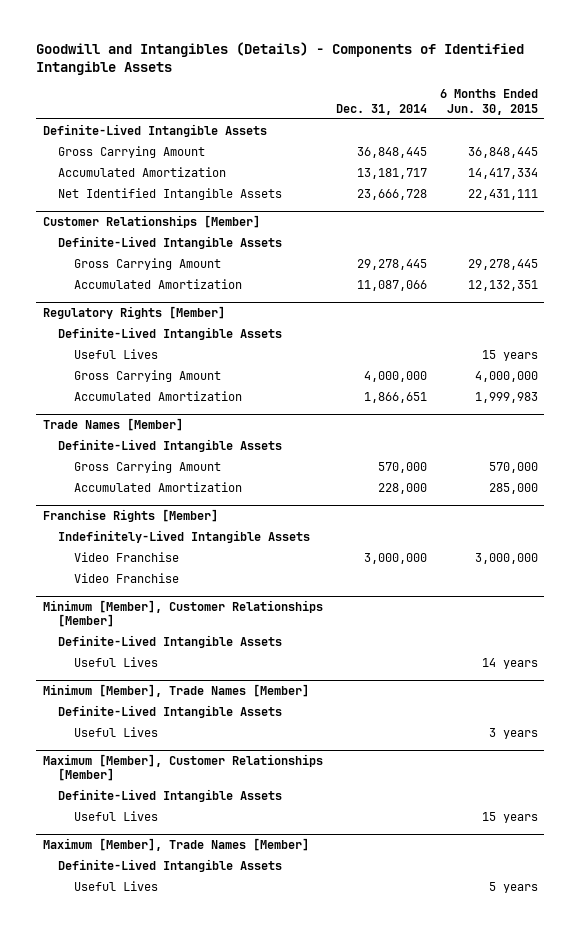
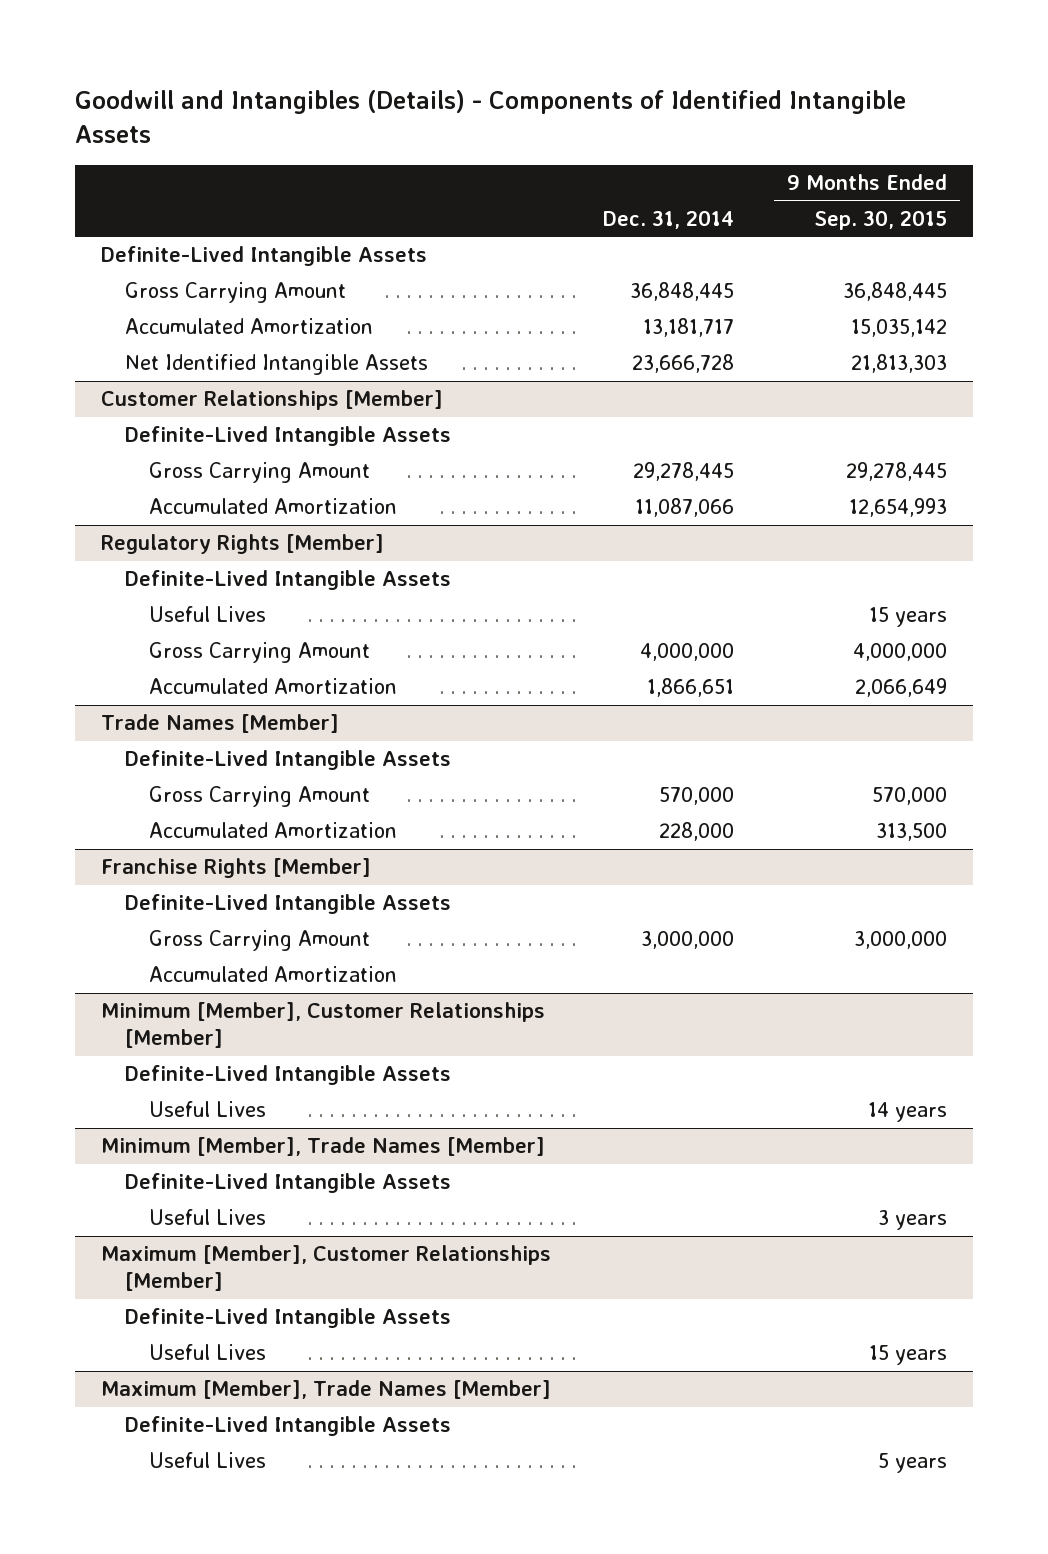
- | Dec. 31, 2014 | 6 Months Ended Jun. 30, 2015
+ | Dec. 31, 2014 | 9 Months Ended Sep. 30, 2015
@ Franchise Rights [Member]
- Indefinitely-Lived Intangible Assets
- Video Franchise | 3,000,000 | 3,000,000
- Video Franchise
+ Definite-Lived Intangible Assets
+ Gross Carrying Amount | 3,000,000 | 3,000,000
+ Accumulated Amortization

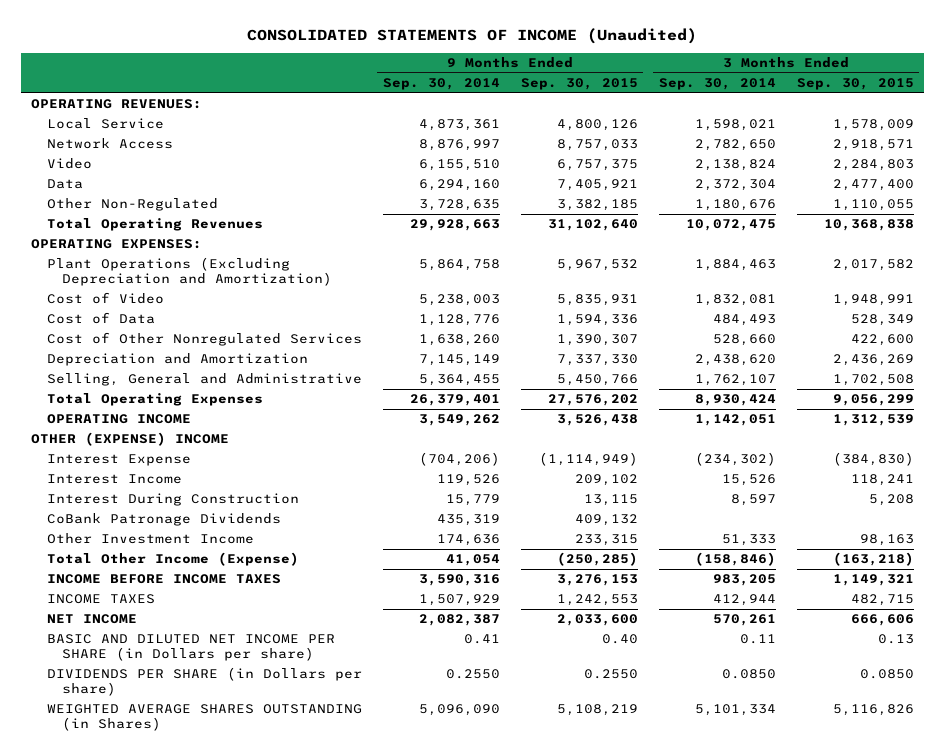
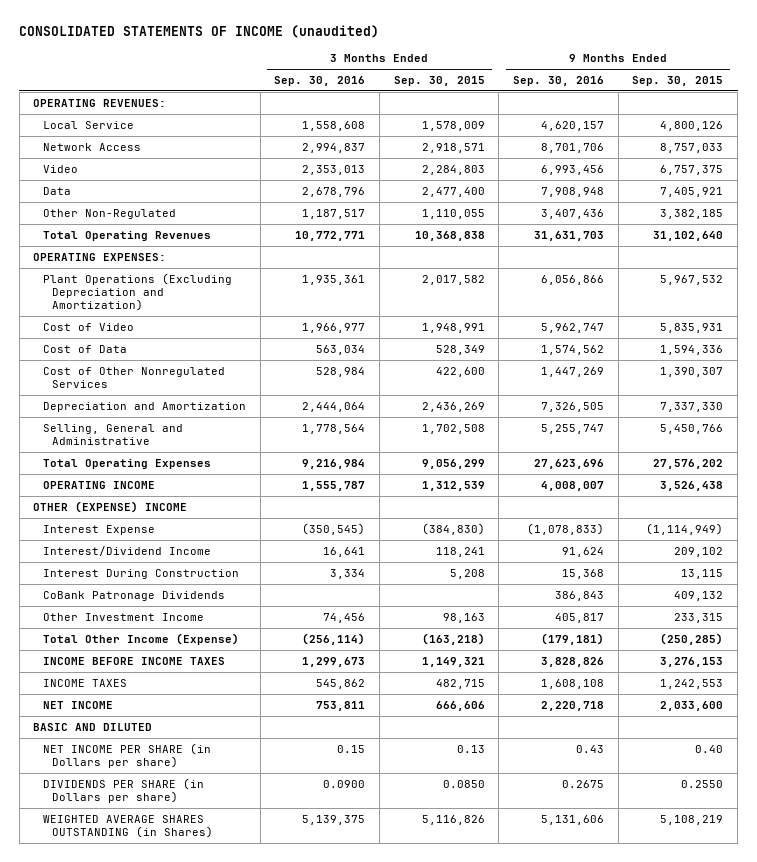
- CONSOLIDATED STATEMENTS OF INCOME (Unaudited)
+ CONSOLIDATED STATEMENTS OF INCOME (unaudited)
- | 9 Months Ended Sep. 30, 2014 | 9 Months Ended Sep. 30, 2015 | 3 Months Ended Sep. 30, 2014 | 3 Months Ended Sep. 30, 2015
+ | 3 Months Ended Sep. 30, 2016 | 3 Months Ended Sep. 30, 2015 | 9 Months Ended Sep. 30, 2016 | 9 Months Ended Sep. 30, 2015
- Interest Income | 119,526 | 209,102 | 15,526 | 118,241
+ Interest/Dividend Income | 16,641 | 118,241 | 91,624 | 209,102
- BASIC AND DILUTED NET INCOME PER SHARE (in Dollars per share) | 0.41 | 0.40 | 0.11 | 0.13
+ BASIC AND DILUTED
+ NET INCOME PER SHARE (in Dollars per share) | 0.15 | 0.13 | 0.43 | 0.40

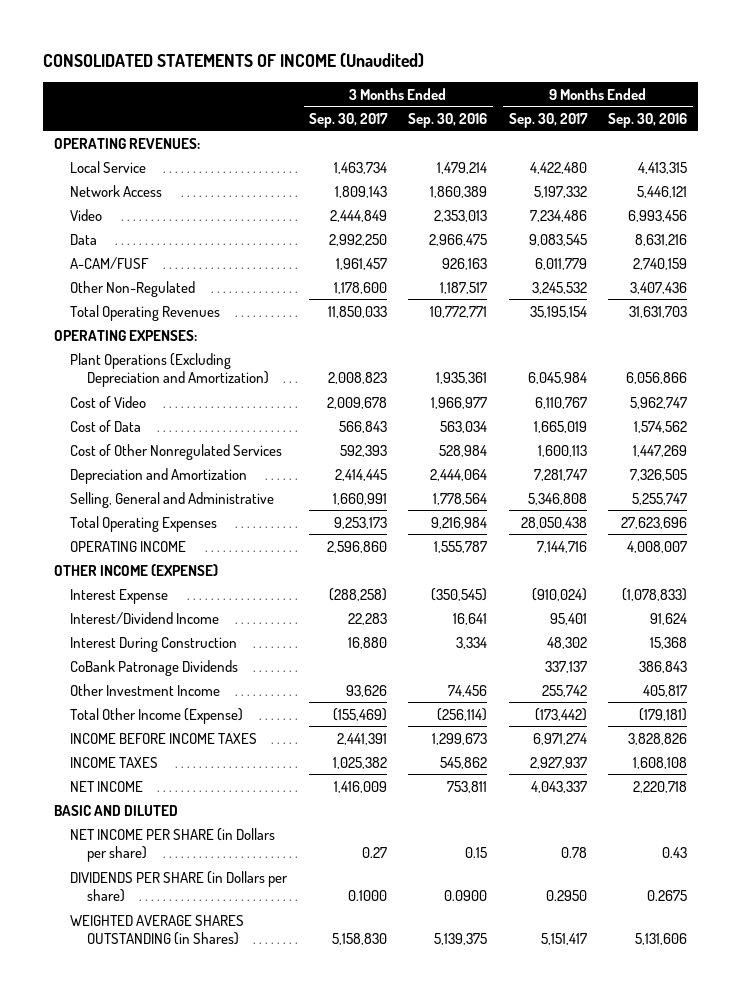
- CONSOLIDATED STATEMENTS OF INCOME (unaudited)
+ CONSOLIDATED STATEMENTS OF INCOME (Unaudited)
- | 3 Months Ended Sep. 30, 2016 | 3 Months Ended Sep. 30, 2015 | 9 Months Ended Sep. 30, 2016 | 9 Months Ended Sep. 30, 2015
+ | 3 Months Ended Sep. 30, 2017 | 3 Months Ended Sep. 30, 2016 | 9 Months Ended Sep. 30, 2017 | 9 Months Ended Sep. 30, 2016
- Local Service | 1,558,608 | 1,578,009 | 4,620,157 | 4,800,126
- Network Access | 2,994,837 | 2,918,571 | 8,701,706 | 8,757,033
+ Local Service | 1,463,734 | 1,479,214 | 4,422,480 | 4,413,315
+ Network Access | 1,809,143 | 1,860,389 | 5,197,332 | 5,446,121
- Data | 2,678,796 | 2,477,400 | 7,908,948 | 7,405,921
+ Data | 2,992,250 | 2,966,475 | 9,083,545 | 8,631,216
+ A-CAM/FUSF | 1,961,457 | 926,163 | 6,011,779 | 2,740,159
- OTHER (EXPENSE) INCOME
+ OTHER INCOME (EXPENSE)

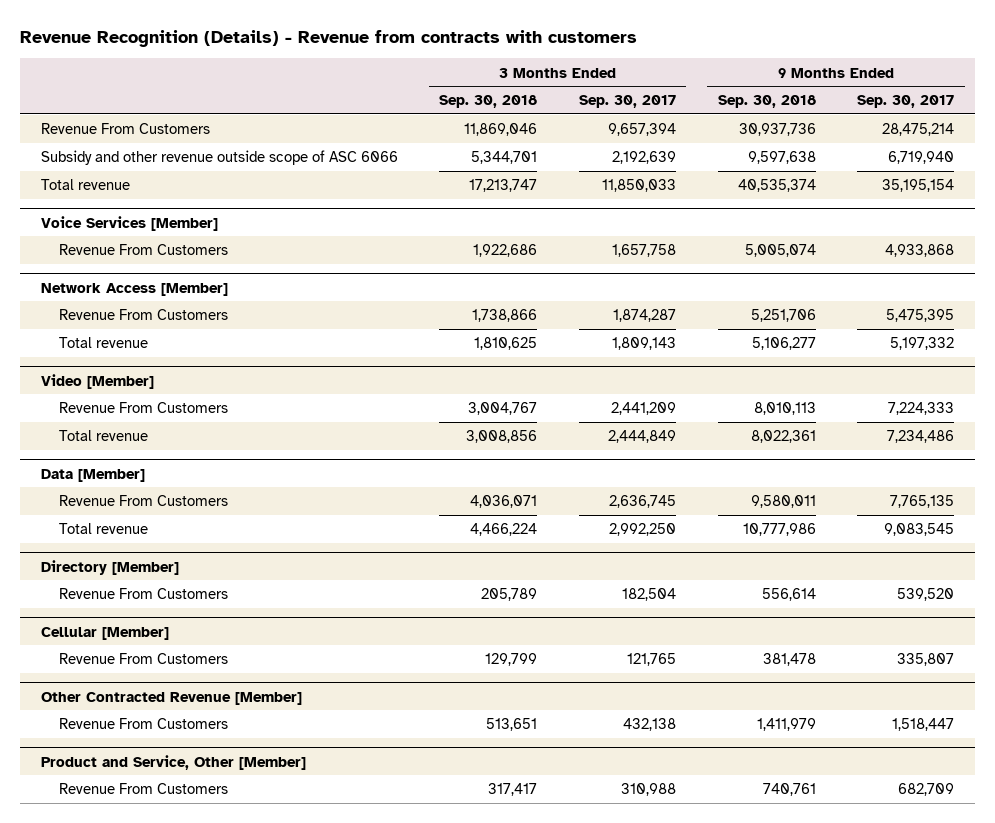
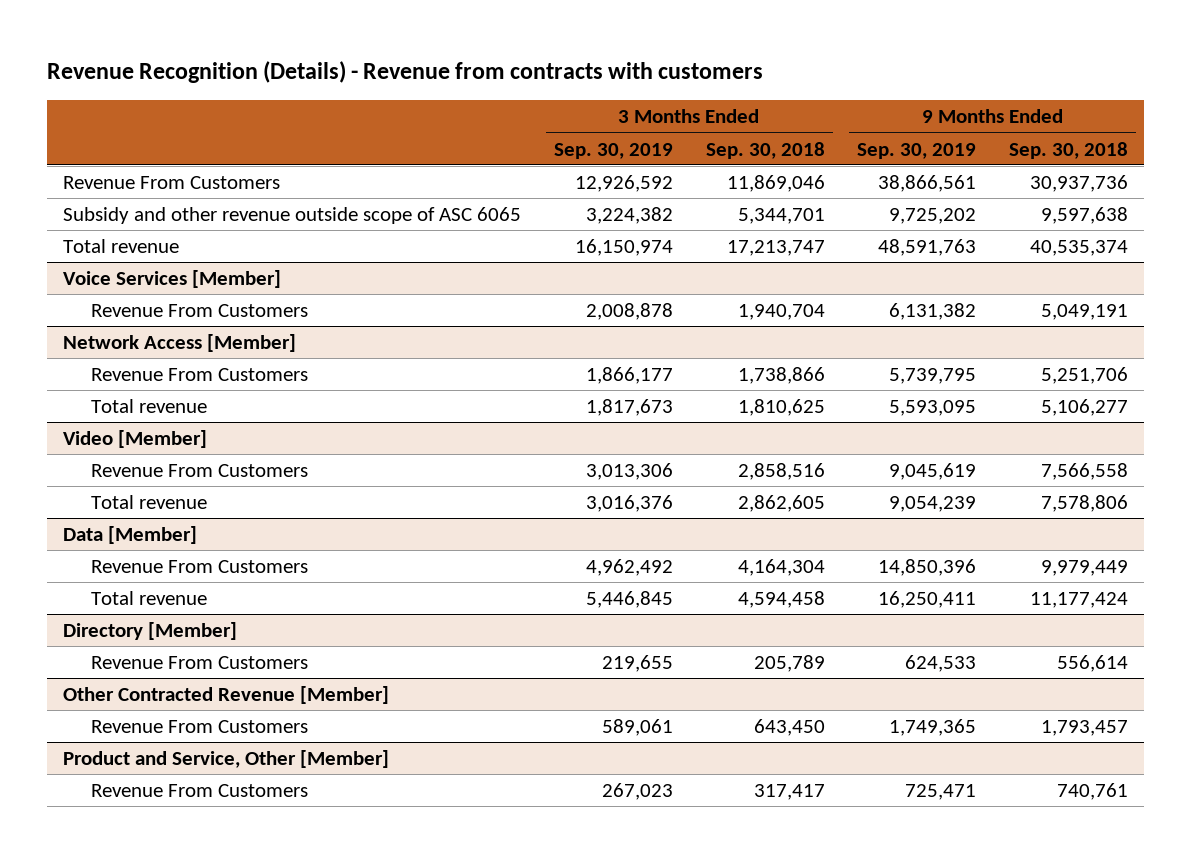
- | 3 Months Ended Sep. 30, 2018 | 3 Months Ended Sep. 30, 2017 | 9 Months Ended Sep. 30, 2018 | 9 Months Ended Sep. 30, 2017
+ | 3 Months Ended Sep. 30, 2019 | 3 Months Ended Sep. 30, 2018 | 9 Months Ended Sep. 30, 2019 | 9 Months Ended Sep. 30, 2018
- Subsidy and other revenue outside scope of ASC 6066 | 5,344,701 | 2,192,639 | 9,597,638 | 6,719,940
+ Subsidy and other revenue outside scope of ASC 6065 | 3,224,382 | 5,344,701 | 9,725,202 | 9,597,638
@ Voice Services [Member]
- Revenue From Customers | 1,922,686 | 1,657,758 | 5,005,074 | 4,933,868
+ Revenue From Customers | 2,008,878 | 1,940,704 | 6,131,382 | 5,049,191
@ Video [Member]
- Revenue From Customers | 3,004,767 | 2,441,209 | 8,010,113 | 7,224,333
- Total revenue | 3,008,856 | 2,444,849 | 8,022,361 | 7,234,486
+ Revenue From Customers | 3,013,306 | 2,858,516 | 9,045,619 | 7,566,558
+ Total revenue | 3,016,376 | 2,862,605 | 9,054,239 | 7,578,806
@ Data [Member]
- Revenue From Customers | 4,036,071 | 2,636,745 | 9,580,011 | 7,765,135
- Total revenue | 4,466,224 | 2,992,250 | 10,777,986 | 9,083,545
+ Revenue From Customers | 4,962,492 | 4,164,304 | 14,850,396 | 9,979,449
+ Total revenue | 5,446,845 | 4,594,458 | 16,250,411 | 11,177,424
- Cellular [Member]
- Revenue From Customers | 129,799 | 121,765 | 381,478 | 335,807
@ Other Contracted Revenue [Member]
- Revenue From Customers | 513,651 | 432,138 | 1,411,979 | 1,518,447
+ Revenue From Customers | 589,061 | 643,450 | 1,749,365 | 1,793,457

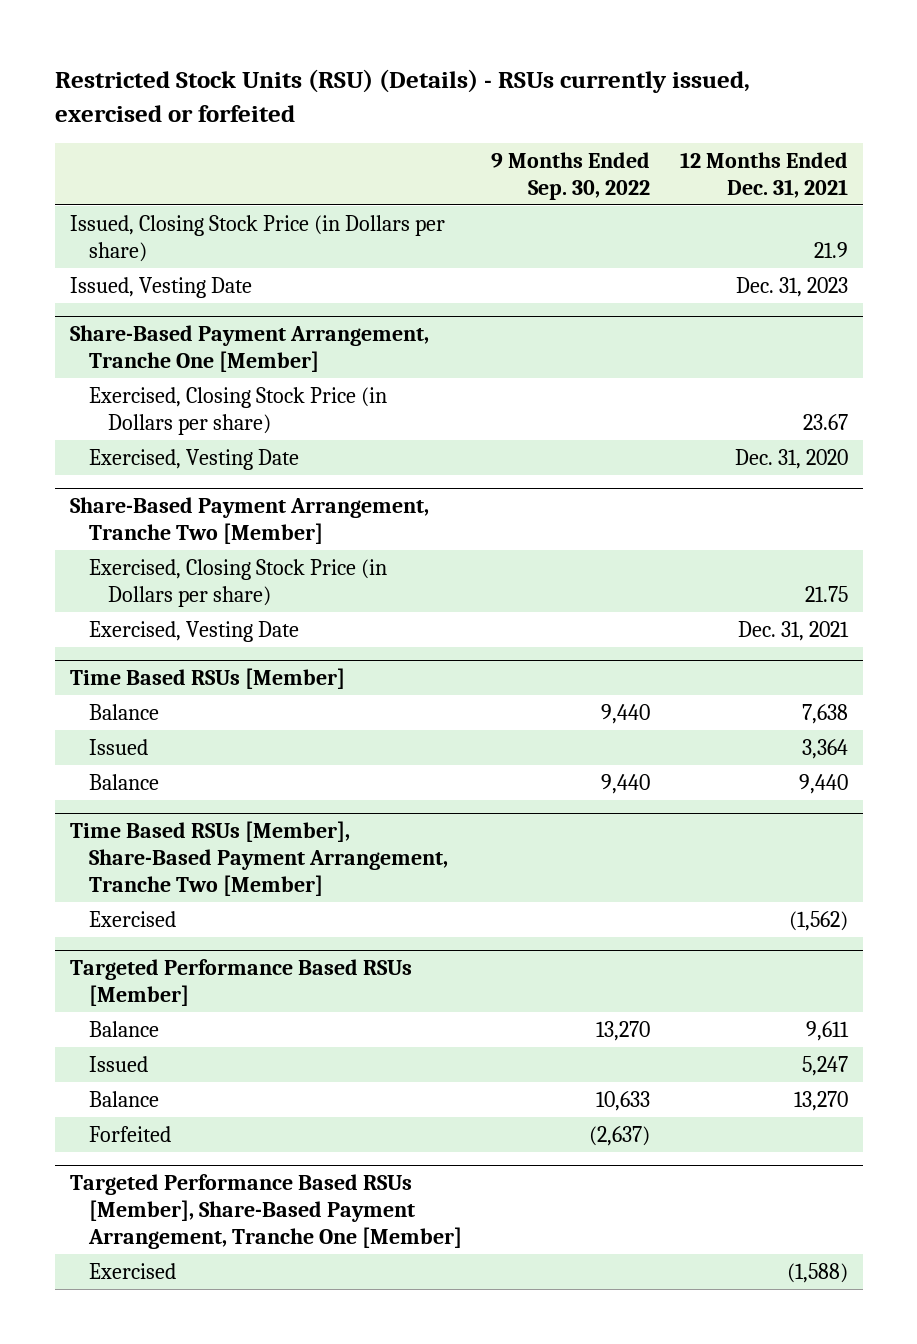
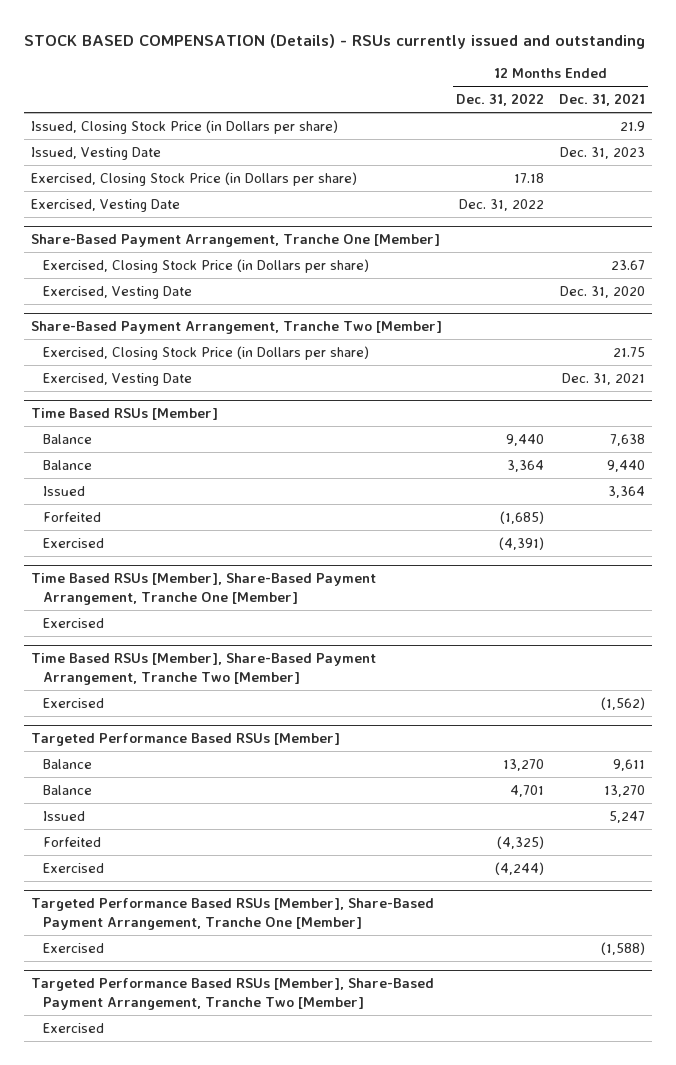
- Restricted Stock Units (RSU) (Details) - RSUs currently issued, exercised or forfeited
+ STOCK BASED COMPENSATION (Details) - RSUs currently issued and outstanding
- | 9 Months Ended Sep. 30, 2022 | 12 Months Ended Dec. 31, 2021
+ | 12 Months Ended Dec. 31, 2022 | 12 Months Ended Dec. 31, 2021
+ Exercised, Closing Stock Price (in Dollars per share) | 17.18 |
+ Exercised, Vesting Date | Dec. 31, 2022 |
@ Time Based RSUs [Member]
moved down: Issued | | 3,364
+ Forfeited | (1,685) |
+ Exercised | (4,391) |
+ Time Based RSUs [Member], Share-Based Payment Arrangement, Tranche One [Member]
+ Exercised
@ Targeted Performance Based RSUs [Member]
moved down: Issued | | 5,247
+ Exercised | (4,244) |
+ Targeted Performance Based RSUs [Member], Share-Based Payment Arrangement, Tranche Two [Member]
+ Exercised

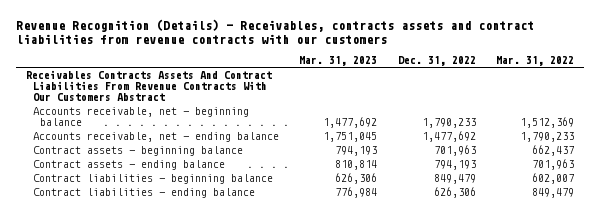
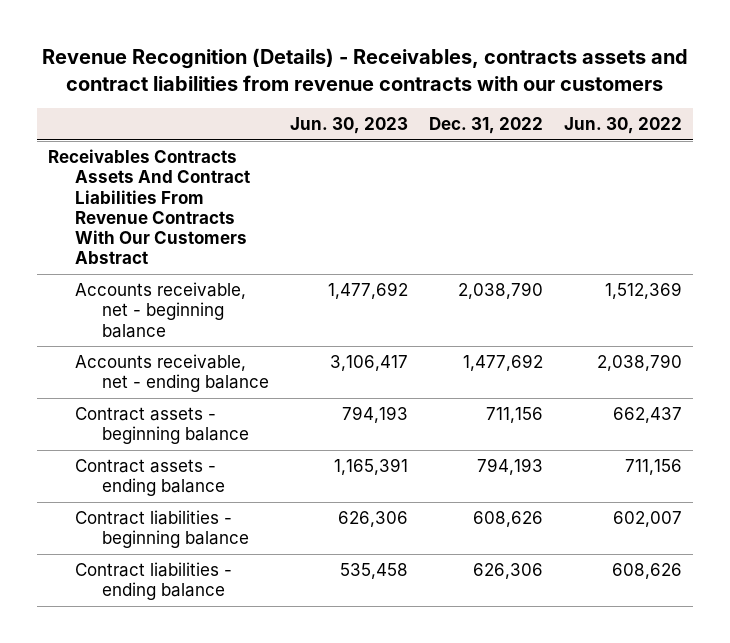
- | Mar. 31, 2023 | Dec. 31, 2022 | Mar. 31, 2022
+ | Jun. 30, 2023 | Dec. 31, 2022 | Jun. 30, 2022
- Accounts receivable, net - beginning balance | 1,477,692 | 1,790,233 | 1,512,369
+ Accounts receivable, net - beginning balance | 1,477,692 | 2,038,790 | 1,512,369
- Contract assets - beginning balance | 794,193 | 701,963 | 662,437
+ Contract assets - beginning balance | 794,193 | 711,156 | 662,437
- Contract liabilities - beginning balance | 626,306 | 849,479 | 602,007
+ Contract liabilities - beginning balance | 626,306 | 608,626 | 602,007

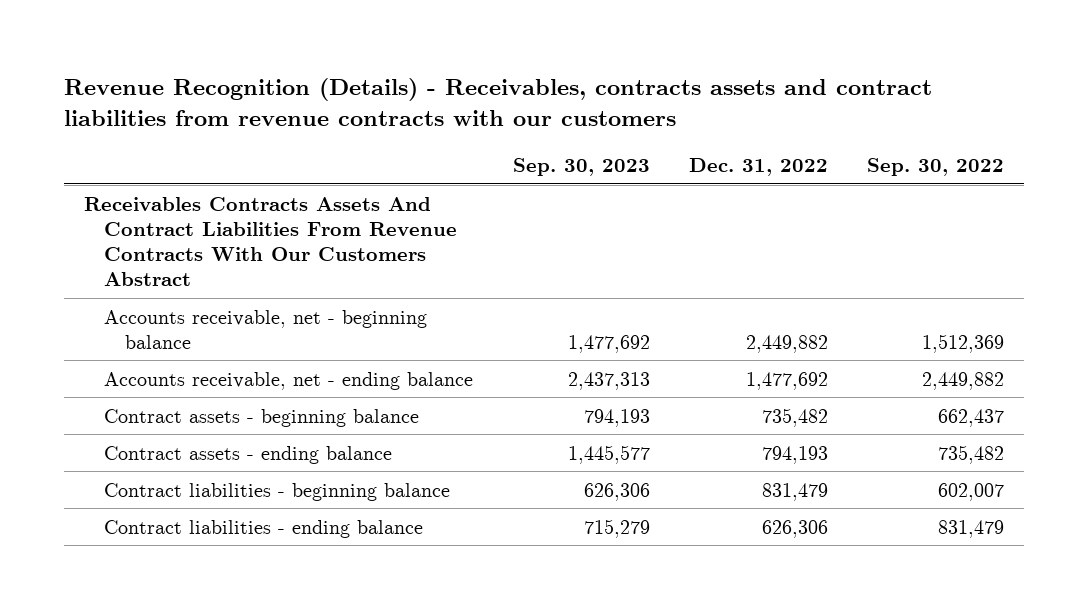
- | Jun. 30, 2023 | Dec. 31, 2022 | Jun. 30, 2022
+ | Sep. 30, 2023 | Dec. 31, 2022 | Sep. 30, 2022
- Accounts receivable, net - beginning balance | 1,477,692 | 2,038,790 | 1,512,369
+ Accounts receivable, net - beginning balance | 1,477,692 | 2,449,882 | 1,512,369
- Contract assets - beginning balance | 794,193 | 711,156 | 662,437
+ Contract assets - beginning balance | 794,193 | 735,482 | 662,437
- Contract liabilities - beginning balance | 626,306 | 608,626 | 602,007
+ Contract liabilities - beginning balance | 626,306 | 831,479 | 602,007

